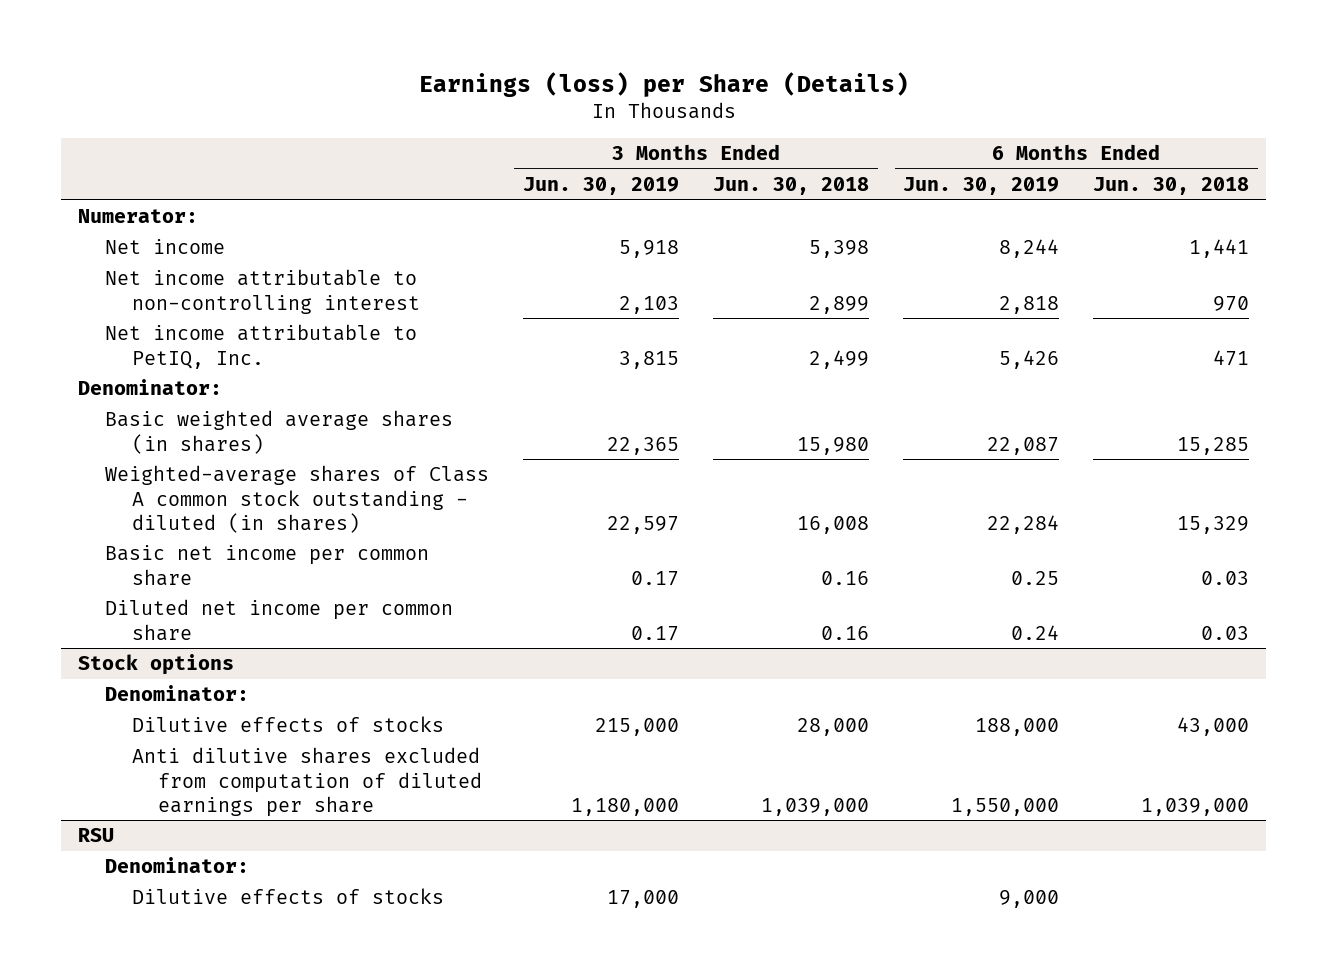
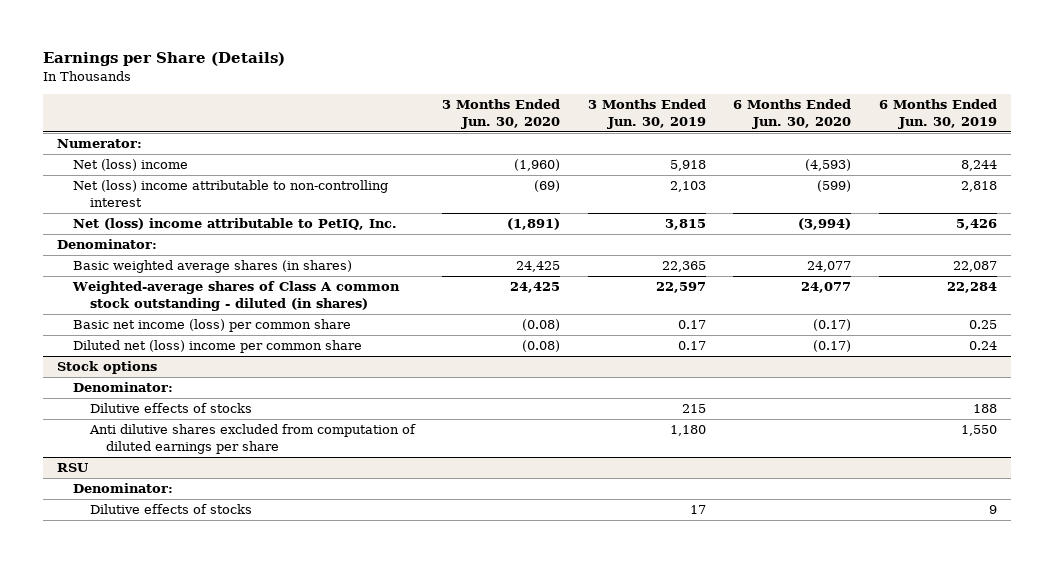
- Earnings (loss) per Share (Details)
+ Earnings per Share (Details)
- | 3 Months Ended Jun. 30, 2019 | 3 Months Ended Jun. 30, 2018 | 6 Months Ended Jun. 30, 2019 | 6 Months Ended Jun. 30, 2018
+ | 3 Months Ended Jun. 30, 2020 | 3 Months Ended Jun. 30, 2019 | 6 Months Ended Jun. 30, 2020 | 6 Months Ended Jun. 30, 2019
- Net income | 5,918 | 5,398 | 8,244 | 1,441
- Net income attributable to non-controlling interest | 2,103 | 2,899 | 2,818 | 970
- Net income attributable to PetIQ, Inc. | 3,815 | 2,499 | 5,426 | 471
+ Net (loss) income | (1,960) | 5,918 | (4,593) | 8,244
+ Net (loss) income attributable to non-controlling interest | (69) | 2,103 | (599) | 2,818
+ Net (loss) income attributable to PetIQ, Inc. | (1,891) | 3,815 | (3,994) | 5,426
- Basic net income per common share | 0.17 | 0.16 | 0.25 | 0.03
- Diluted net income per common share | 0.17 | 0.16 | 0.24 | 0.03
+ Basic net income (loss) per common share | (0.08) | 0.17 | (0.17) | 0.25
+ Diluted net (loss) income per common share | (0.08) | 0.17 | (0.17) | 0.24
@ Stock options
- Dilutive effects of stocks | 215,000 | 28,000 | 188,000 | 43,000
- Anti dilutive shares excluded from computation of diluted earnings per share | 1,180,000 | 1,039,000 | 1,550,000 | 1,039,000
+ Dilutive effects of stocks | | 215 | | 188
+ Anti dilutive shares excluded from computation of diluted earnings per share | | 1,180 | | 1,550
@ RSU
- Dilutive effects of stocks | 17,000 | | 9,000 |
+ Dilutive effects of stocks | | 17 | | 9

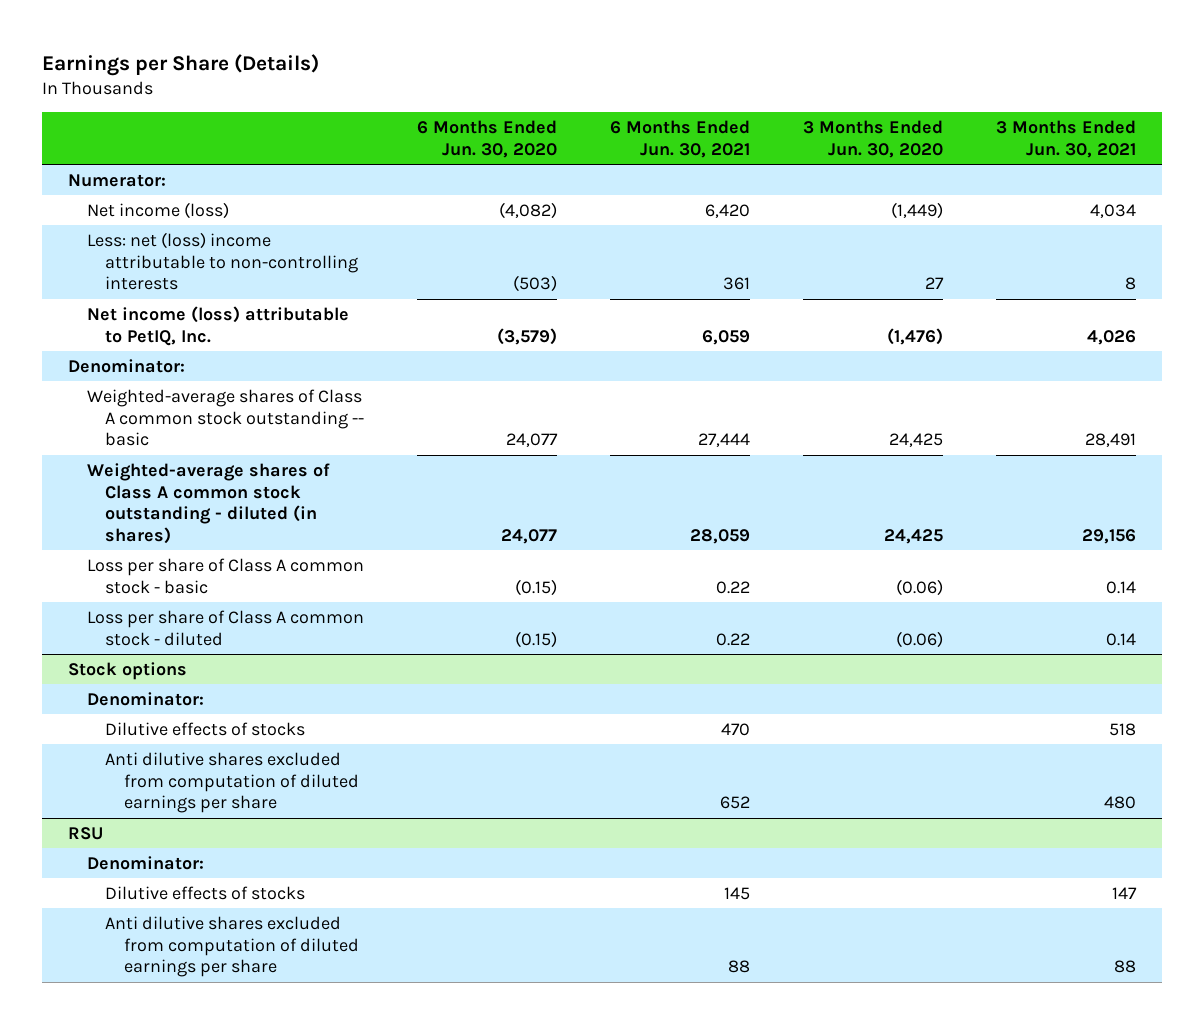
- | 3 Months Ended Jun. 30, 2020 | 3 Months Ended Jun. 30, 2019 | 6 Months Ended Jun. 30, 2020 | 6 Months Ended Jun. 30, 2019
+ | 6 Months Ended Jun. 30, 2020 | 6 Months Ended Jun. 30, 2021 | 3 Months Ended Jun. 30, 2020 | 3 Months Ended Jun. 30, 2021
- Net (loss) income | (1,960) | 5,918 | (4,593) | 8,244
- Net (loss) income attributable to non-controlling interest | (69) | 2,103 | (599) | 2,818
- Net (loss) income attributable to PetIQ, Inc. | (1,891) | 3,815 | (3,994) | 5,426
+ Net income (loss) | (4,082) | 6,420 | (1,449) | 4,034
+ Less: net (loss) income attributable to non-controlling interests | (503) | 361 | 27 | 8
+ Net income (loss) attributable to PetIQ, Inc. | (3,579) | 6,059 | (1,476) | 4,026
- Basic weighted average shares (in shares) | 24,425 | 22,365 | 24,077 | 22,087
+ Weighted-average shares of Class A common stock outstanding -- basic | 24,077 | 27,444 | 24,425 | 28,491
- Basic net income (loss) per common share | (0.08) | 0.17 | (0.17) | 0.25
- Diluted net (loss) income per common share | (0.08) | 0.17 | (0.17) | 0.24
+ Loss per share of Class A common stock - basic | (0.15) | 0.22 | (0.06) | 0.14
+ Loss per share of Class A common stock - diluted | (0.15) | 0.22 | (0.06) | 0.14
@ RSU
+ Anti dilutive shares excluded from computation of diluted earnings per share | | 88 | | 88

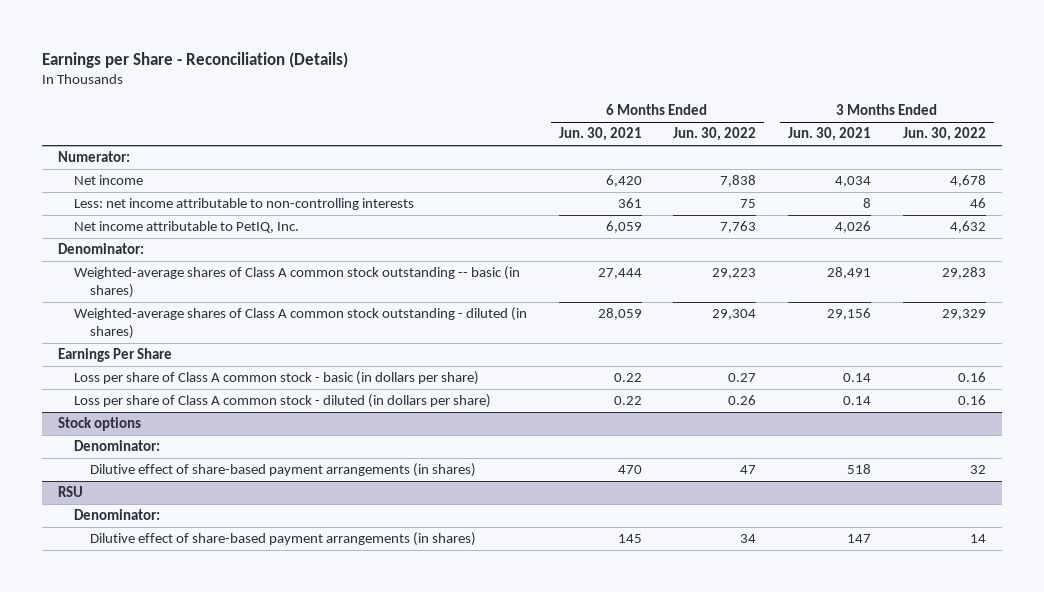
- Earnings per Share (Details)
+ Earnings per Share - Reconciliation (Details)
- | 6 Months Ended Jun. 30, 2020 | 6 Months Ended Jun. 30, 2021 | 3 Months Ended Jun. 30, 2020 | 3 Months Ended Jun. 30, 2021
+ | 6 Months Ended Jun. 30, 2021 | 6 Months Ended Jun. 30, 2022 | 3 Months Ended Jun. 30, 2021 | 3 Months Ended Jun. 30, 2022
- Net income (loss) | (4,082) | 6,420 | (1,449) | 4,034
- Less: net (loss) income attributable to non-controlling interests | (503) | 361 | 27 | 8
- Net income (loss) attributable to PetIQ, Inc. | (3,579) | 6,059 | (1,476) | 4,026
+ Net income | 6,420 | 7,838 | 4,034 | 4,678
+ Less: net income attributable to non-controlling interests | 361 | 75 | 8 | 46
+ Net income attributable to PetIQ, Inc. | 6,059 | 7,763 | 4,026 | 4,632
- Weighted-average shares of Class A common stock outstanding -- basic | 24,077 | 27,444 | 24,425 | 28,491
+ Weighted-average shares of Class A common stock outstanding -- basic (in shares) | 27,444 | 29,223 | 28,491 | 29,283
- Loss per share of Class A common stock - basic | (0.15) | 0.22 | (0.06) | 0.14
- Loss per share of Class A common stock - diluted | (0.15) | 0.22 | (0.06) | 0.14
+ Earnings Per Share
+ Loss per share of Class A common stock - basic (in dollars per share) | 0.22 | 0.27 | 0.14 | 0.16
+ Loss per share of Class A common stock - diluted (in dollars per share) | 0.22 | 0.26 | 0.14 | 0.16
@ Stock options
- Dilutive effects of stocks | | 470 | | 518
- Anti dilutive shares excluded from computation of diluted earnings per share | | 652 | | 480
+ Dilutive effect of share-based payment arrangements (in shares) | 470 | 47 | 518 | 32
@ RSU
- Dilutive effects of stocks | | 145 | | 147
- Anti dilutive shares excluded from computation of diluted earnings per share | | 88 | | 88
+ Dilutive effect of share-based payment arrangements (in shares) | 145 | 34 | 147 | 14

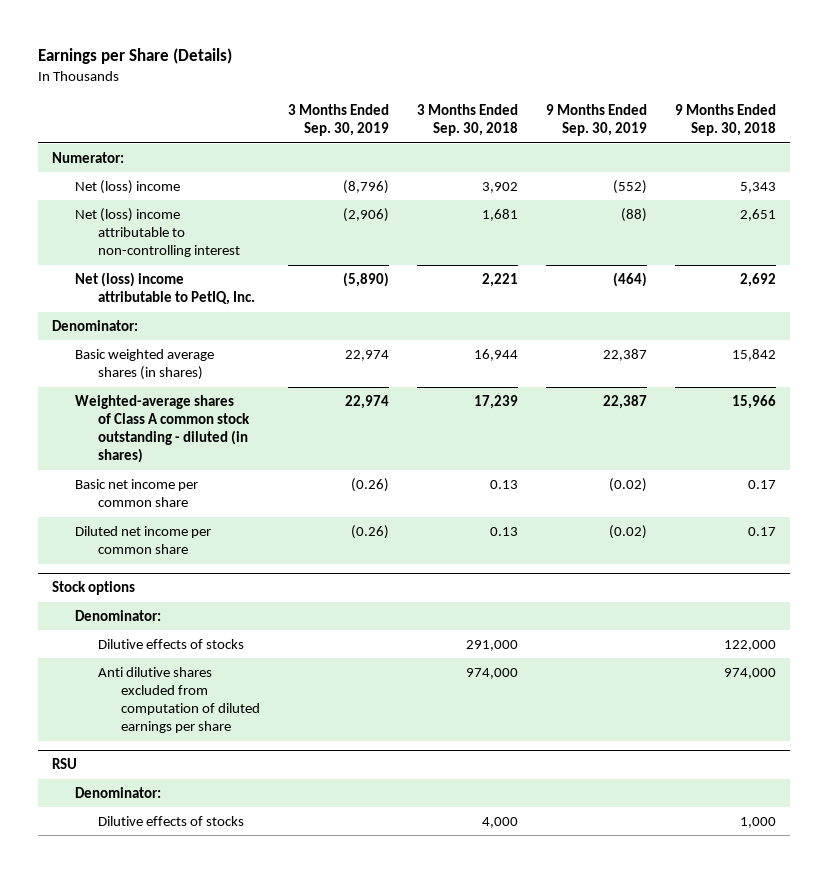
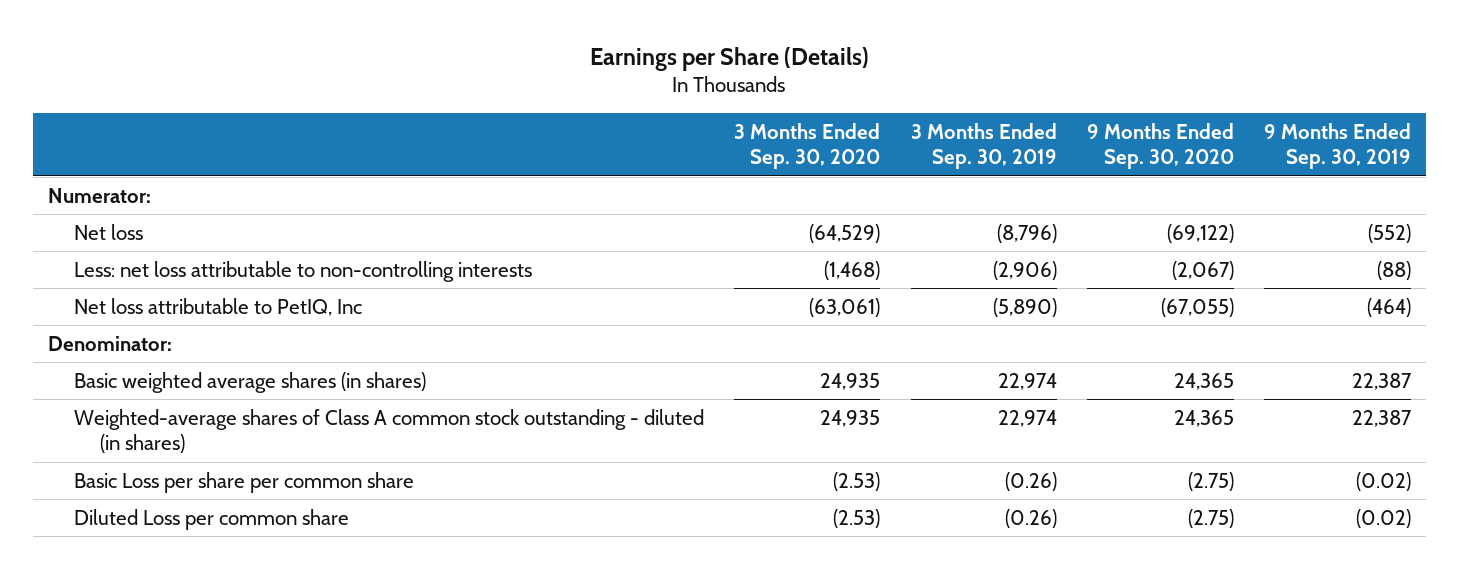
- | 3 Months Ended Sep. 30, 2019 | 3 Months Ended Sep. 30, 2018 | 9 Months Ended Sep. 30, 2019 | 9 Months Ended Sep. 30, 2018
+ | 3 Months Ended Sep. 30, 2020 | 3 Months Ended Sep. 30, 2019 | 9 Months Ended Sep. 30, 2020 | 9 Months Ended Sep. 30, 2019
- Net (loss) income | (8,796) | 3,902 | (552) | 5,343
- Net (loss) income attributable to non-controlling interest | (2,906) | 1,681 | (88) | 2,651
- Net (loss) income attributable to PetIQ, Inc. | (5,890) | 2,221 | (464) | 2,692
+ Net loss | (64,529) | (8,796) | (69,122) | (552)
+ Less: net loss attributable to non-controlling interests | (1,468) | (2,906) | (2,067) | (88)
+ Net loss attributable to PetIQ, Inc | (63,061) | (5,890) | (67,055) | (464)
- Basic net income per common share | (0.26) | 0.13 | (0.02) | 0.17
- Diluted net income per common share | (0.26) | 0.13 | (0.02) | 0.17
- Stock options
- Denominator:
- Dilutive effects of stocks | | 291,000 | | 122,000
- Anti dilutive shares excluded from computation of diluted earnings per share | | 974,000 | | 974,000
- RSU
- Denominator:
- Dilutive effects of stocks | | 4,000 | | 1,000
+ Basic Loss per share per common share | (2.53) | (0.26) | (2.75) | (0.02)
+ Diluted Loss per common share | (2.53) | (0.26) | (2.75) | (0.02)

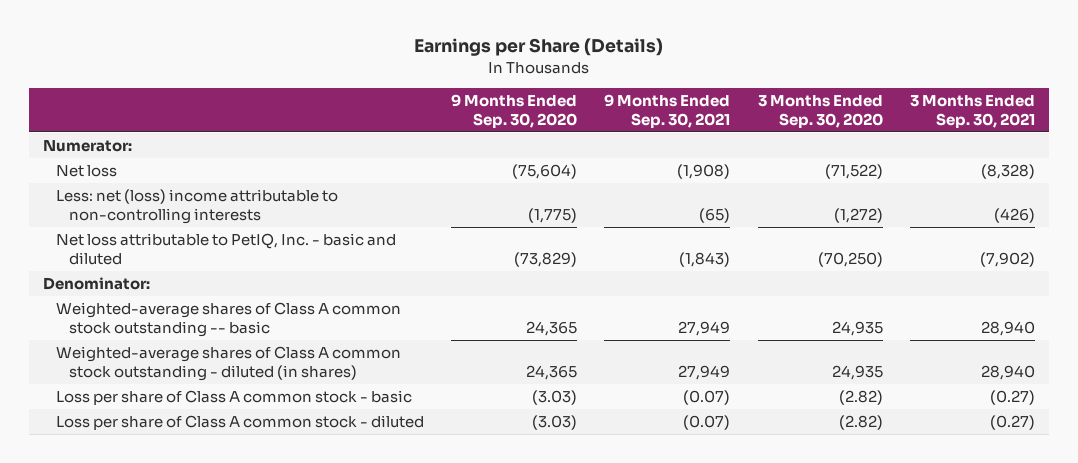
- | 3 Months Ended Sep. 30, 2020 | 3 Months Ended Sep. 30, 2019 | 9 Months Ended Sep. 30, 2020 | 9 Months Ended Sep. 30, 2019
+ | 9 Months Ended Sep. 30, 2020 | 9 Months Ended Sep. 30, 2021 | 3 Months Ended Sep. 30, 2020 | 3 Months Ended Sep. 30, 2021
- Net loss | (64,529) | (8,796) | (69,122) | (552)
- Less: net loss attributable to non-controlling interests | (1,468) | (2,906) | (2,067) | (88)
- Net loss attributable to PetIQ, Inc | (63,061) | (5,890) | (67,055) | (464)
+ Net loss | (75,604) | (1,908) | (71,522) | (8,328)
+ Less: net (loss) income attributable to non-controlling interests | (1,775) | (65) | (1,272) | (426)
+ Net loss attributable to PetIQ, Inc. - basic and diluted | (73,829) | (1,843) | (70,250) | (7,902)
- Basic weighted average shares (in shares) | 24,935 | 22,974 | 24,365 | 22,387
+ Weighted-average shares of Class A common stock outstanding -- basic | 24,365 | 27,949 | 24,935 | 28,940
- Basic Loss per share per common share | (2.53) | (0.26) | (2.75) | (0.02)
- Diluted Loss per common share | (2.53) | (0.26) | (2.75) | (0.02)
+ Loss per share of Class A common stock - basic | (3.03) | (0.07) | (2.82) | (0.27)
+ Loss per share of Class A common stock - diluted | (3.03) | (0.07) | (2.82) | (0.27)

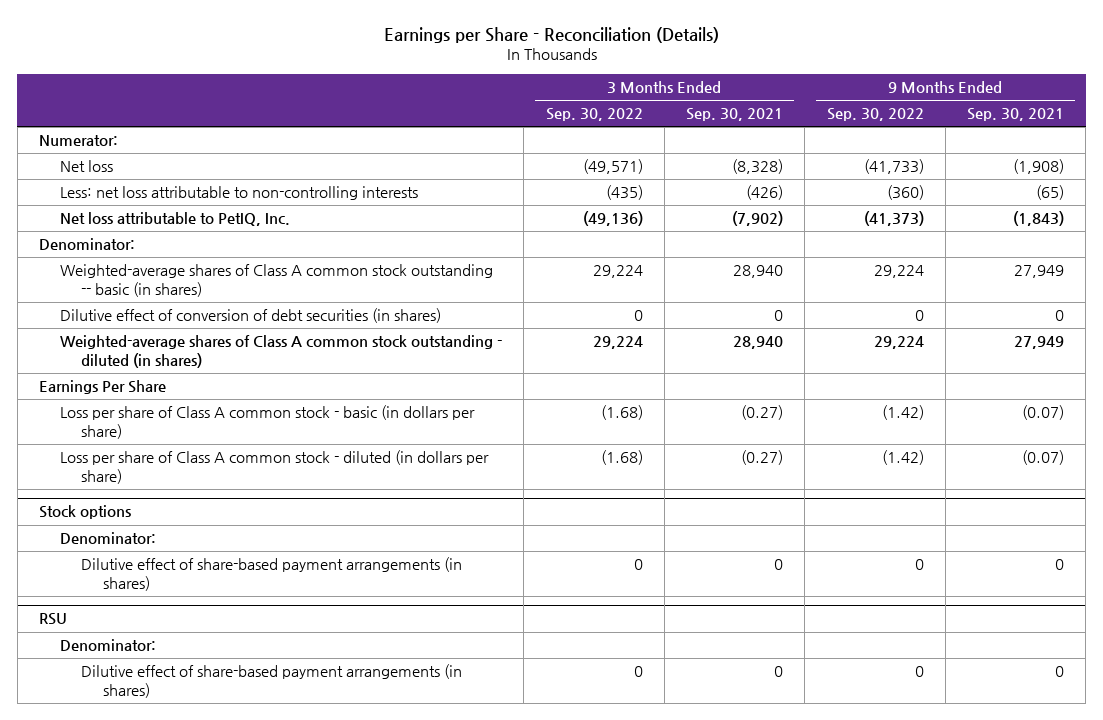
- Earnings per Share (Details)
+ Earnings per Share - Reconciliation (Details)
- | 9 Months Ended Sep. 30, 2020 | 9 Months Ended Sep. 30, 2021 | 3 Months Ended Sep. 30, 2020 | 3 Months Ended Sep. 30, 2021
+ | 3 Months Ended Sep. 30, 2022 | 3 Months Ended Sep. 30, 2021 | 9 Months Ended Sep. 30, 2022 | 9 Months Ended Sep. 30, 2021
- Less: net (loss) income attributable to non-controlling interests | (1,775) | (65) | (1,272) | (426)
- Net loss attributable to PetIQ, Inc. - basic and diluted | (73,829) | (1,843) | (70,250) | (7,902)
+ Less: net loss attributable to non-controlling interests | (435) | (426) | (360) | (65)
+ Net loss attributable to PetIQ, Inc. | (49,136) | (7,902) | (41,373) | (1,843)
- Weighted-average shares of Class A common stock outstanding -- basic | 24,365 | 27,949 | 24,935 | 28,940
+ Weighted-average shares of Class A common stock outstanding -- basic (in shares) | 29,224 | 28,940 | 29,224 | 27,949
+ Dilutive effect of conversion of debt securities (in shares) | 0 | 0 | 0 | 0
- Loss per share of Class A common stock - basic | (3.03) | (0.07) | (2.82) | (0.27)
- Loss per share of Class A common stock - diluted | (3.03) | (0.07) | (2.82) | (0.27)
+ Earnings Per Share
+ Loss per share of Class A common stock - basic (in dollars per share) | (1.68) | (0.27) | (1.42) | (0.07)
+ Loss per share of Class A common stock - diluted (in dollars per share) | (1.68) | (0.27) | (1.42) | (0.07)
+ Stock options
+ Denominator:
+ Dilutive effect of share-based payment arrangements (in shares) | 0 | 0 | 0 | 0
+ RSU
+ Denominator:
+ Dilutive effect of share-based payment arrangements (in shares) | 0 | 0 | 0 | 0

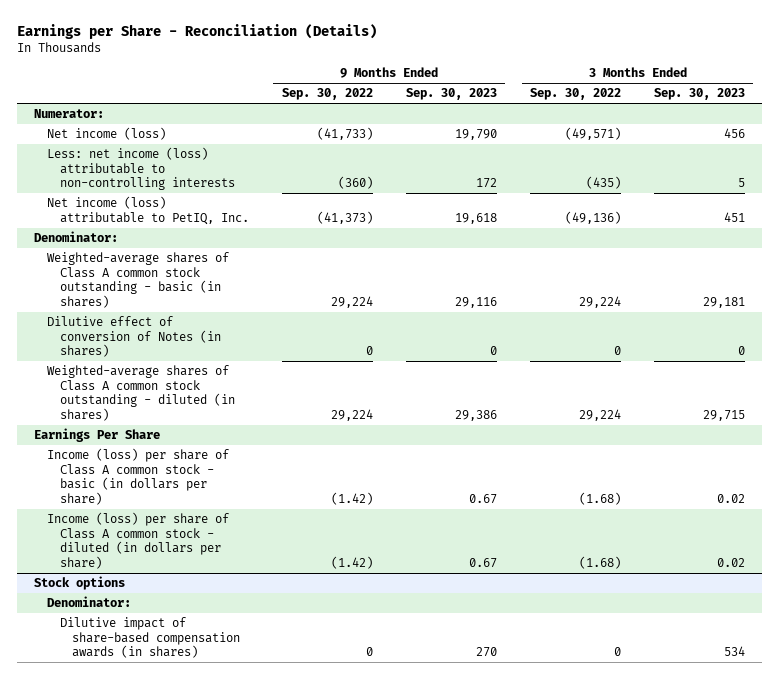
- | 3 Months Ended Sep. 30, 2022 | 3 Months Ended Sep. 30, 2021 | 9 Months Ended Sep. 30, 2022 | 9 Months Ended Sep. 30, 2021
+ | 9 Months Ended Sep. 30, 2022 | 9 Months Ended Sep. 30, 2023 | 3 Months Ended Sep. 30, 2022 | 3 Months Ended Sep. 30, 2023
- Net loss | (49,571) | (8,328) | (41,733) | (1,908)
- Less: net loss attributable to non-controlling interests | (435) | (426) | (360) | (65)
- Net loss attributable to PetIQ, Inc. | (49,136) | (7,902) | (41,373) | (1,843)
+ Net income (loss) | (41,733) | 19,790 | (49,571) | 456
+ Less: net income (loss) attributable to non-controlling interests | (360) | 172 | (435) | 5
+ Net income (loss) attributable to PetIQ, Inc. | (41,373) | 19,618 | (49,136) | 451
- Weighted-average shares of Class A common stock outstanding -- basic (in shares) | 29,224 | 28,940 | 29,224 | 27,949
- Dilutive effect of conversion of debt securities (in shares) | 0 | 0 | 0 | 0
+ Weighted-average shares of Class A common stock outstanding - basic (in shares) | 29,224 | 29,116 | 29,224 | 29,181
+ Dilutive effect of conversion of Notes (in shares) | 0 | 0 | 0 | 0
- Loss per share of Class A common stock - basic (in dollars per share) | (1.68) | (0.27) | (1.42) | (0.07)
- Loss per share of Class A common stock - diluted (in dollars per share) | (1.68) | (0.27) | (1.42) | (0.07)
+ Income (loss) per share of Class A common stock - basic (in dollars per share) | (1.42) | 0.67 | (1.68) | 0.02
+ Income (loss) per share of Class A common stock - diluted (in dollars per share) | (1.42) | 0.67 | (1.68) | 0.02
@ Stock options
- Dilutive effect of share-based payment arrangements (in shares) | 0 | 0 | 0 | 0
- RSU
- Denominator:
- Dilutive effect of share-based payment arrangements (in shares) | 0 | 0 | 0 | 0
@ Stock options
+ Dilutive impact of share-based compensation awards (in shares) | 0 | 270 | 0 | 534

